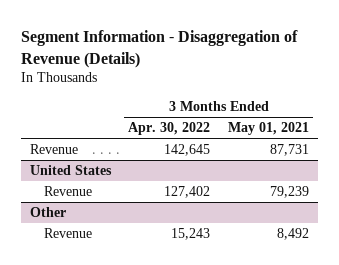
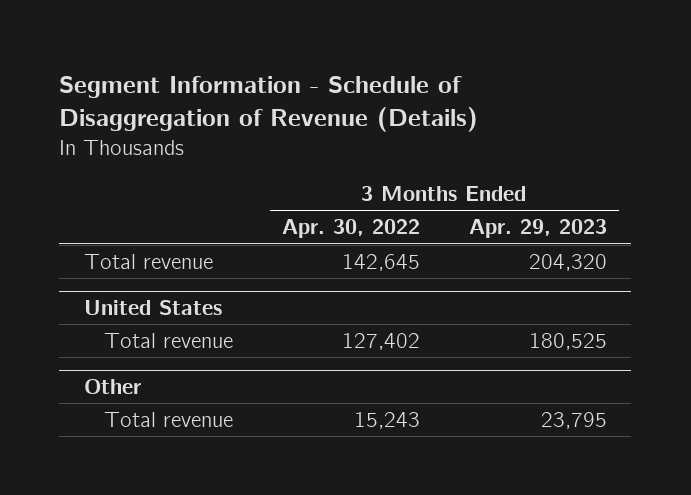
- Segment Information - Disaggregation of Revenue (Details)
+ Segment Information - Schedule of Disaggregation of Revenue (Details)
- | 3 Months Ended Apr. 30, 2022 | 3 Months Ended May 01, 2021
+ | 3 Months Ended Apr. 30, 2022 | 3 Months Ended Apr. 29, 2023
- Revenue | 142,645 | 87,731
+ Total revenue | 142,645 | 204,320
@ United States
- Revenue | 127,402 | 79,239
+ Total revenue | 127,402 | 180,525
@ Other
- Revenue | 15,243 | 8,492
+ Total revenue | 15,243 | 23,795

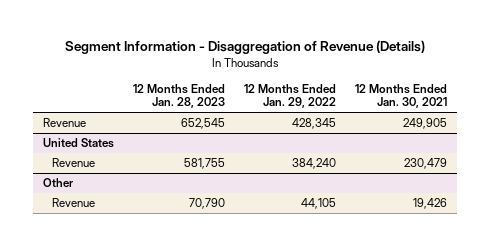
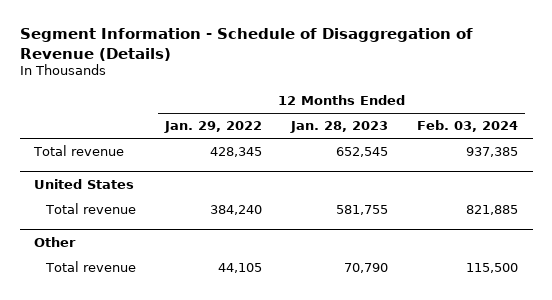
- Segment Information - Disaggregation of Revenue (Details)
+ Segment Information - Schedule of Disaggregation of Revenue (Details)
- | 12 Months Ended Jan. 28, 2023 | 12 Months Ended Jan. 29, 2022 | 12 Months Ended Jan. 30, 2021
+ | 12 Months Ended Jan. 29, 2022 | 12 Months Ended Jan. 28, 2023 | 12 Months Ended Feb. 03, 2024
- Revenue | 652,545 | 428,345 | 249,905
+ Total revenue | 428,345 | 652,545 | 937,385
@ United States
- Revenue | 581,755 | 384,240 | 230,479
+ Total revenue | 384,240 | 581,755 | 821,885
@ Other
- Revenue | 70,790 | 44,105 | 19,426
+ Total revenue | 44,105 | 70,790 | 115,500

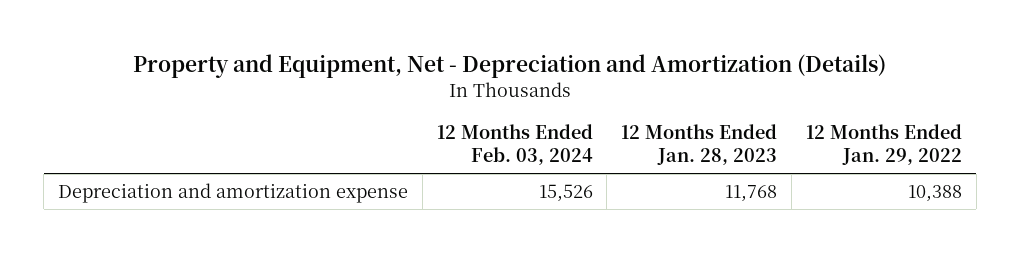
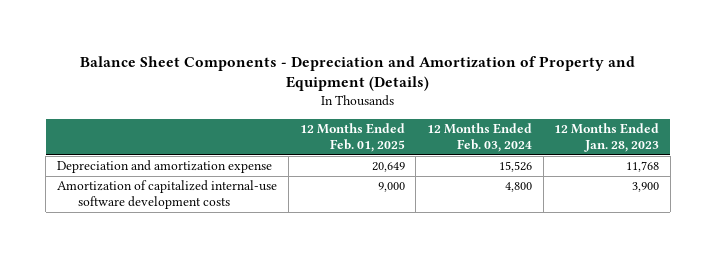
- Property and Equipment, Net - Depreciation and Amortization (Details)
+ Balance Sheet Components - Depreciation and Amortization of Property and Equipment (Details)
- | 12 Months Ended Feb. 03, 2024 | 12 Months Ended Jan. 28, 2023 | 12 Months Ended Jan. 29, 2022
+ | 12 Months Ended Feb. 01, 2025 | 12 Months Ended Feb. 03, 2024 | 12 Months Ended Jan. 28, 2023
+ Amortization of capitalized internal-use software development costs | 9,000 | 4,800 | 3,900

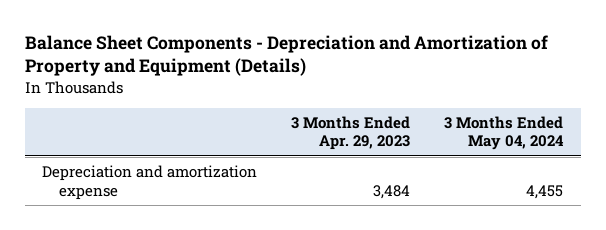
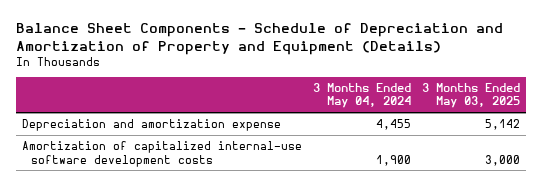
- Balance Sheet Components - Depreciation and Amortization of Property and Equipment (Details)
+ Balance Sheet Components - Schedule of Depreciation and Amortization of Property and Equipment (Details)
- | 3 Months Ended Apr. 29, 2023 | 3 Months Ended May 04, 2024
+ | 3 Months Ended May 04, 2024 | 3 Months Ended May 03, 2025
+ Amortization of capitalized internal-use software development costs | 1,900 | 3,000

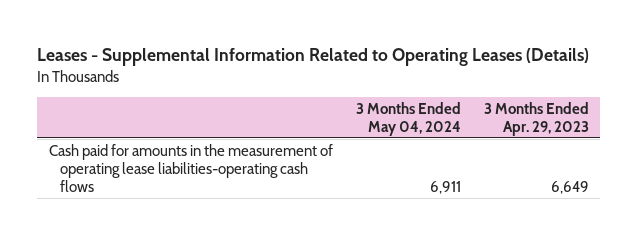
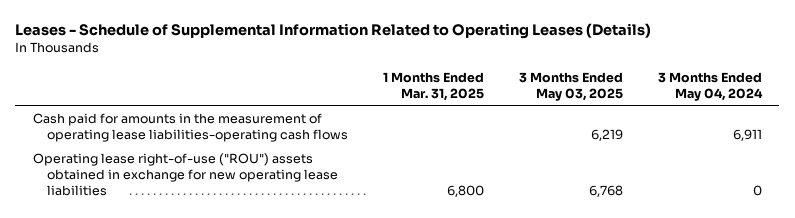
- Leases - Supplemental Information Related to Operating Leases (Details)
+ Leases - Schedule of Supplemental Information Related to Operating Leases (Details)
- | 3 Months Ended May 04, 2024 | 3 Months Ended Apr. 29, 2023
+ | 1 Months Ended Mar. 31, 2025 | 3 Months Ended May 03, 2025 | 3 Months Ended May 04, 2024
+ Operating lease right-of-use ("ROU") assets obtained in exchange for new operating lease liabilities | 6,800 | 6,768 | 0

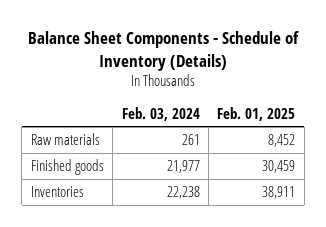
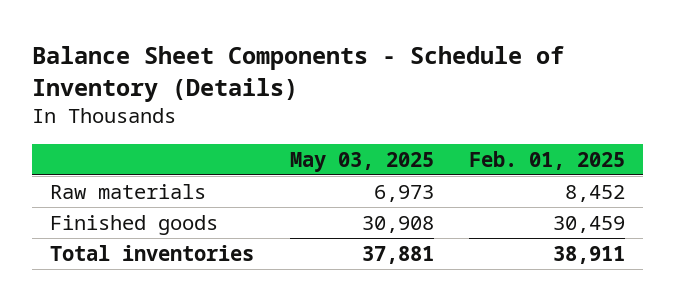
- | Feb. 03, 2024 | Feb. 01, 2025
+ | May 03, 2025 | Feb. 01, 2025
- Inventories | 22,238 | 38,911
+ Total inventories | 37,881 | 38,911

